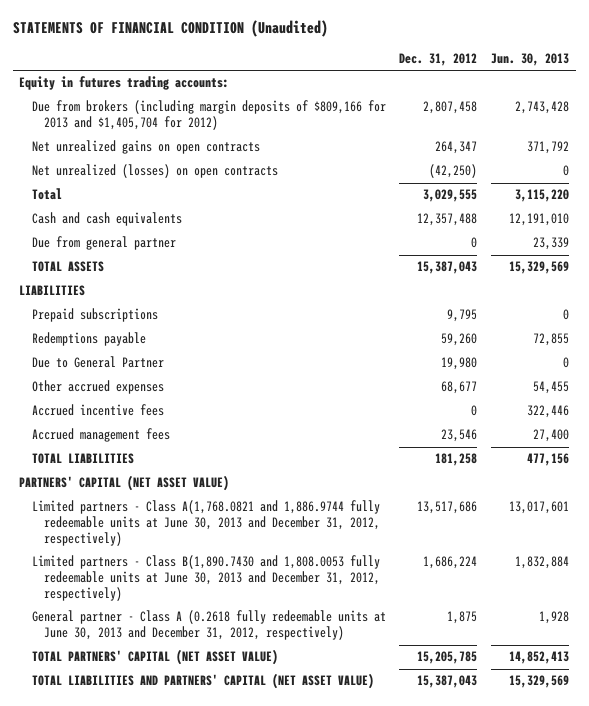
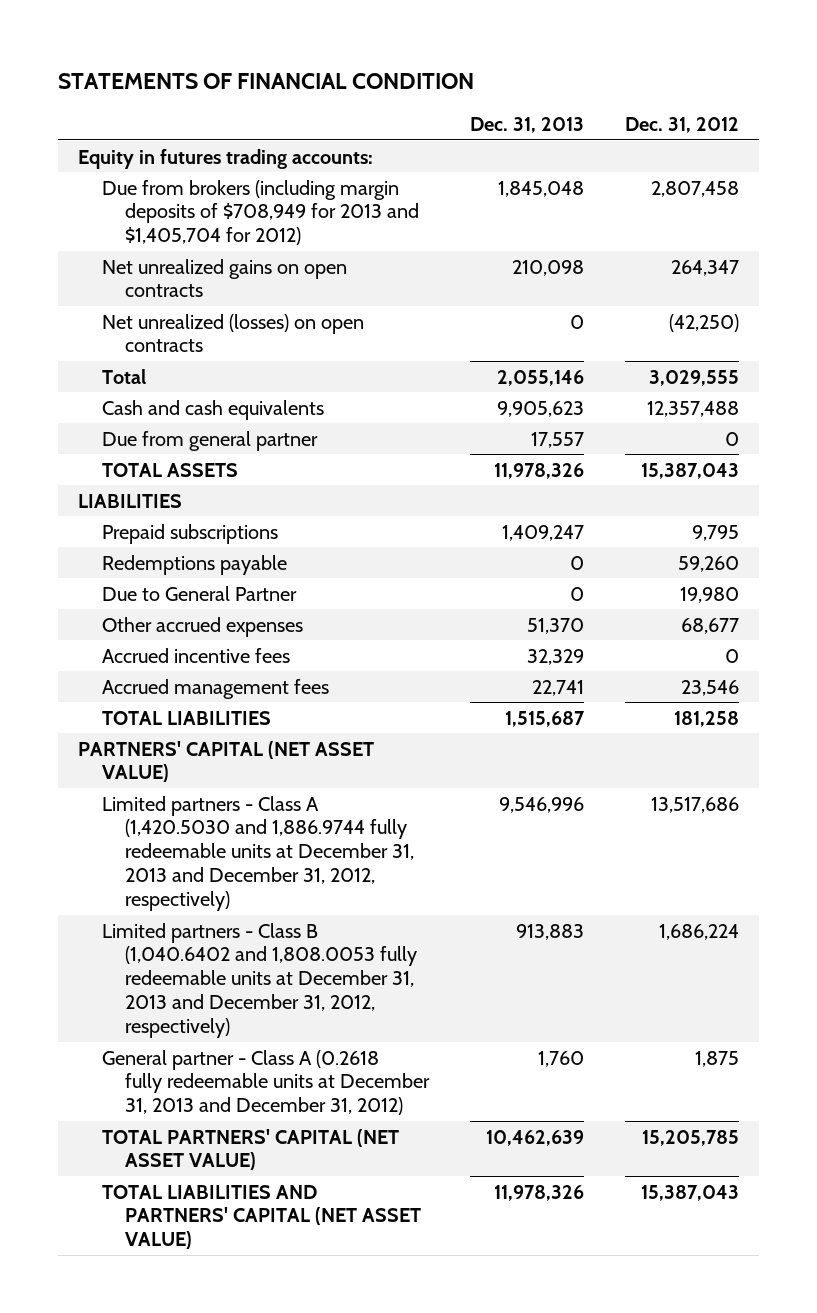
- STATEMENTS OF FINANCIAL CONDITION (Unaudited)
+ STATEMENTS OF FINANCIAL CONDITION
- | Dec. 31, 2012 | Jun. 30, 2013
+ | Dec. 31, 2013 | Dec. 31, 2012
- Due from brokers (including margin deposits of $809,166 for 2013 and $1,405,704 for 2012) | 2,807,458 | 2,743,428
+ Due from brokers (including margin deposits of $708,949 for 2013 and $1,405,704 for 2012) | 1,845,048 | 2,807,458
- Limited partners - Class A(1,768.0821 and 1,886.9744 fully redeemable units at June 30, 2013 and December 31, 2012, respectively) | 13,517,686 | 13,017,601
- Limited partners - Class B(1,890.7430 and 1,808.0053 fully redeemable units at June 30, 2013 and December 31, 2012, respectively) | 1,686,224 | 1,832,884
- General partner - Class A (0.2618 fully redeemable units at June 30, 2013 and December 31, 2012, respectively) | 1,875 | 1,928
+ Limited partners - Class A (1,420.5030 and 1,886.9744 fully redeemable units at December 31, 2013 and December 31, 2012, respectively) | 9,546,996 | 13,517,686
+ Limited partners - Class B (1,040.6402 and 1,808.0053 fully redeemable units at December 31, 2013 and December 31, 2012, respectively) | 913,883 | 1,686,224
+ General partner - Class A (0.2618 fully redeemable units at December 31, 2013 and December 31, 2012) | 1,760 | 1,875

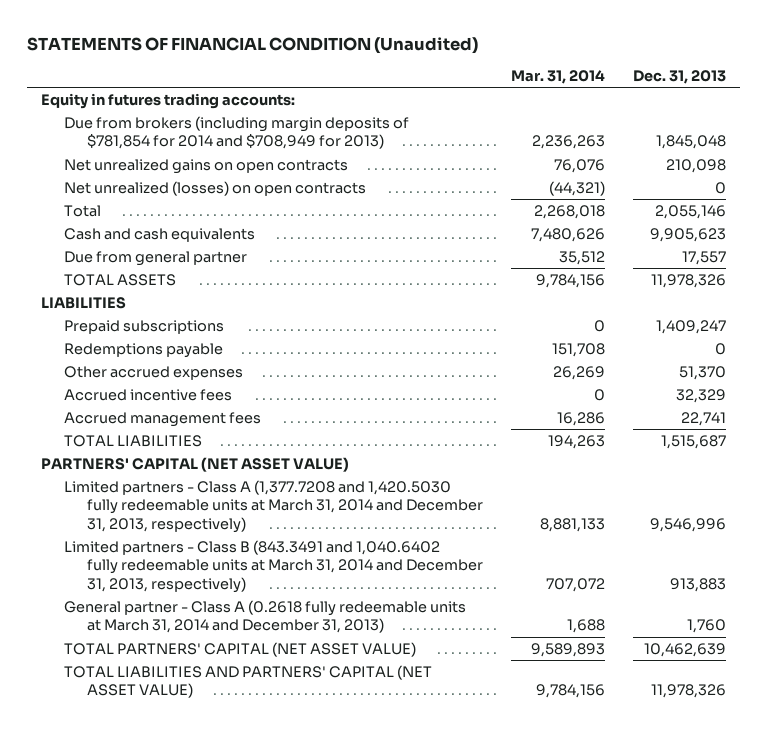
- STATEMENTS OF FINANCIAL CONDITION
+ STATEMENTS OF FINANCIAL CONDITION (Unaudited)
- | Dec. 31, 2013 | Dec. 31, 2012
+ | Mar. 31, 2014 | Dec. 31, 2013
- Due from brokers (including margin deposits of $708,949 for 2013 and $1,405,704 for 2012) | 1,845,048 | 2,807,458
+ Due from brokers (including margin deposits of $781,854 for 2014 and $708,949 for 2013) | 2,236,263 | 1,845,048
- Due to General Partner | 0 | 19,980
- Limited partners - Class A (1,420.5030 and 1,886.9744 fully redeemable units at December 31, 2013 and December 31, 2012, respectively) | 9,546,996 | 13,517,686
- Limited partners - Class B (1,040.6402 and 1,808.0053 fully redeemable units at December 31, 2013 and December 31, 2012, respectively) | 913,883 | 1,686,224
- General partner - Class A (0.2618 fully redeemable units at December 31, 2013 and December 31, 2012) | 1,760 | 1,875
+ Limited partners - Class A (1,377.7208 and 1,420.5030 fully redeemable units at March 31, 2014 and December 31, 2013, respectively) | 8,881,133 | 9,546,996
+ Limited partners - Class B (843.3491 and 1,040.6402 fully redeemable units at March 31, 2014 and December 31, 2013, respectively) | 707,072 | 913,883
+ General partner - Class A (0.2618 fully redeemable units at March 31, 2014 and December 31, 2013) | 1,688 | 1,760

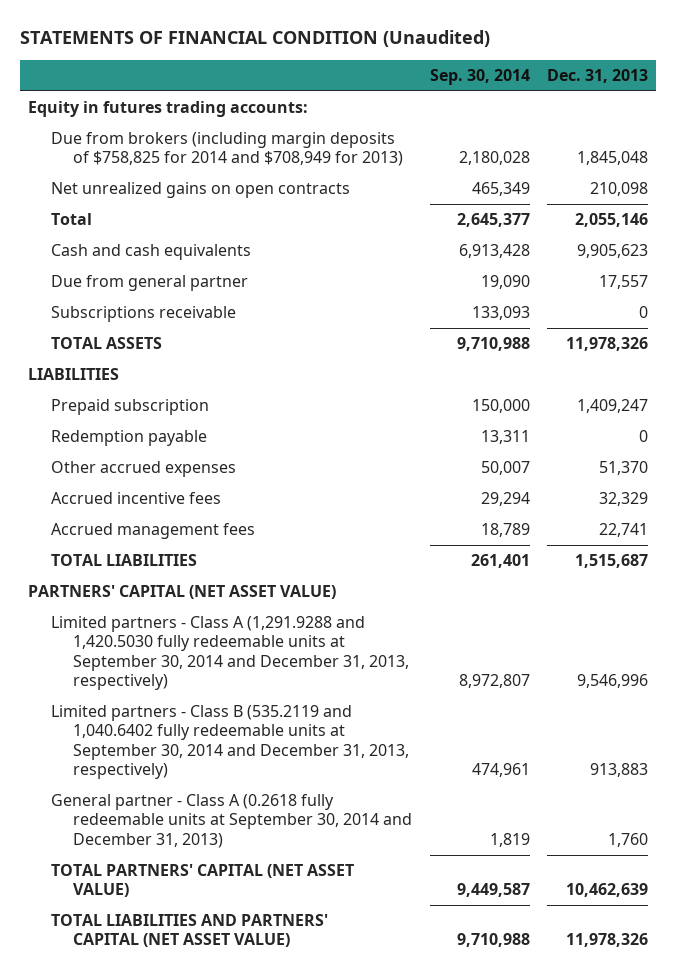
- | Mar. 31, 2014 | Dec. 31, 2013
+ | Sep. 30, 2014 | Dec. 31, 2013
- Due from brokers (including margin deposits of $781,854 for 2014 and $708,949 for 2013) | 2,236,263 | 1,845,048
+ Due from brokers (including margin deposits of $758,825 for 2014 and $708,949 for 2013) | 2,180,028 | 1,845,048
- Net unrealized (losses) on open contracts | (44,321) | 0
+ Subscriptions receivable | 133,093 | 0
- Prepaid subscriptions | 0 | 1,409,247
- Redemptions payable | 151,708 | 0
+ Prepaid subscription | 150,000 | 1,409,247
+ Redemption payable | 13,311 | 0
- Limited partners - Class A (1,377.7208 and 1,420.5030 fully redeemable units at March 31, 2014 and December 31, 2013, respectively) | 8,881,133 | 9,546,996
- Limited partners - Class B (843.3491 and 1,040.6402 fully redeemable units at March 31, 2014 and December 31, 2013, respectively) | 707,072 | 913,883
- General partner - Class A (0.2618 fully redeemable units at March 31, 2014 and December 31, 2013) | 1,688 | 1,760
+ Limited partners - Class A (1,291.9288 and 1,420.5030 fully redeemable units at September 30, 2014 and December 31, 2013, respectively) | 8,972,807 | 9,546,996
+ Limited partners - Class B (535.2119 and 1,040.6402 fully redeemable units at September 30, 2014 and December 31, 2013, respectively) | 474,961 | 913,883
+ General partner - Class A (0.2618 fully redeemable units at September 30, 2014 and December 31, 2013) | 1,819 | 1,760

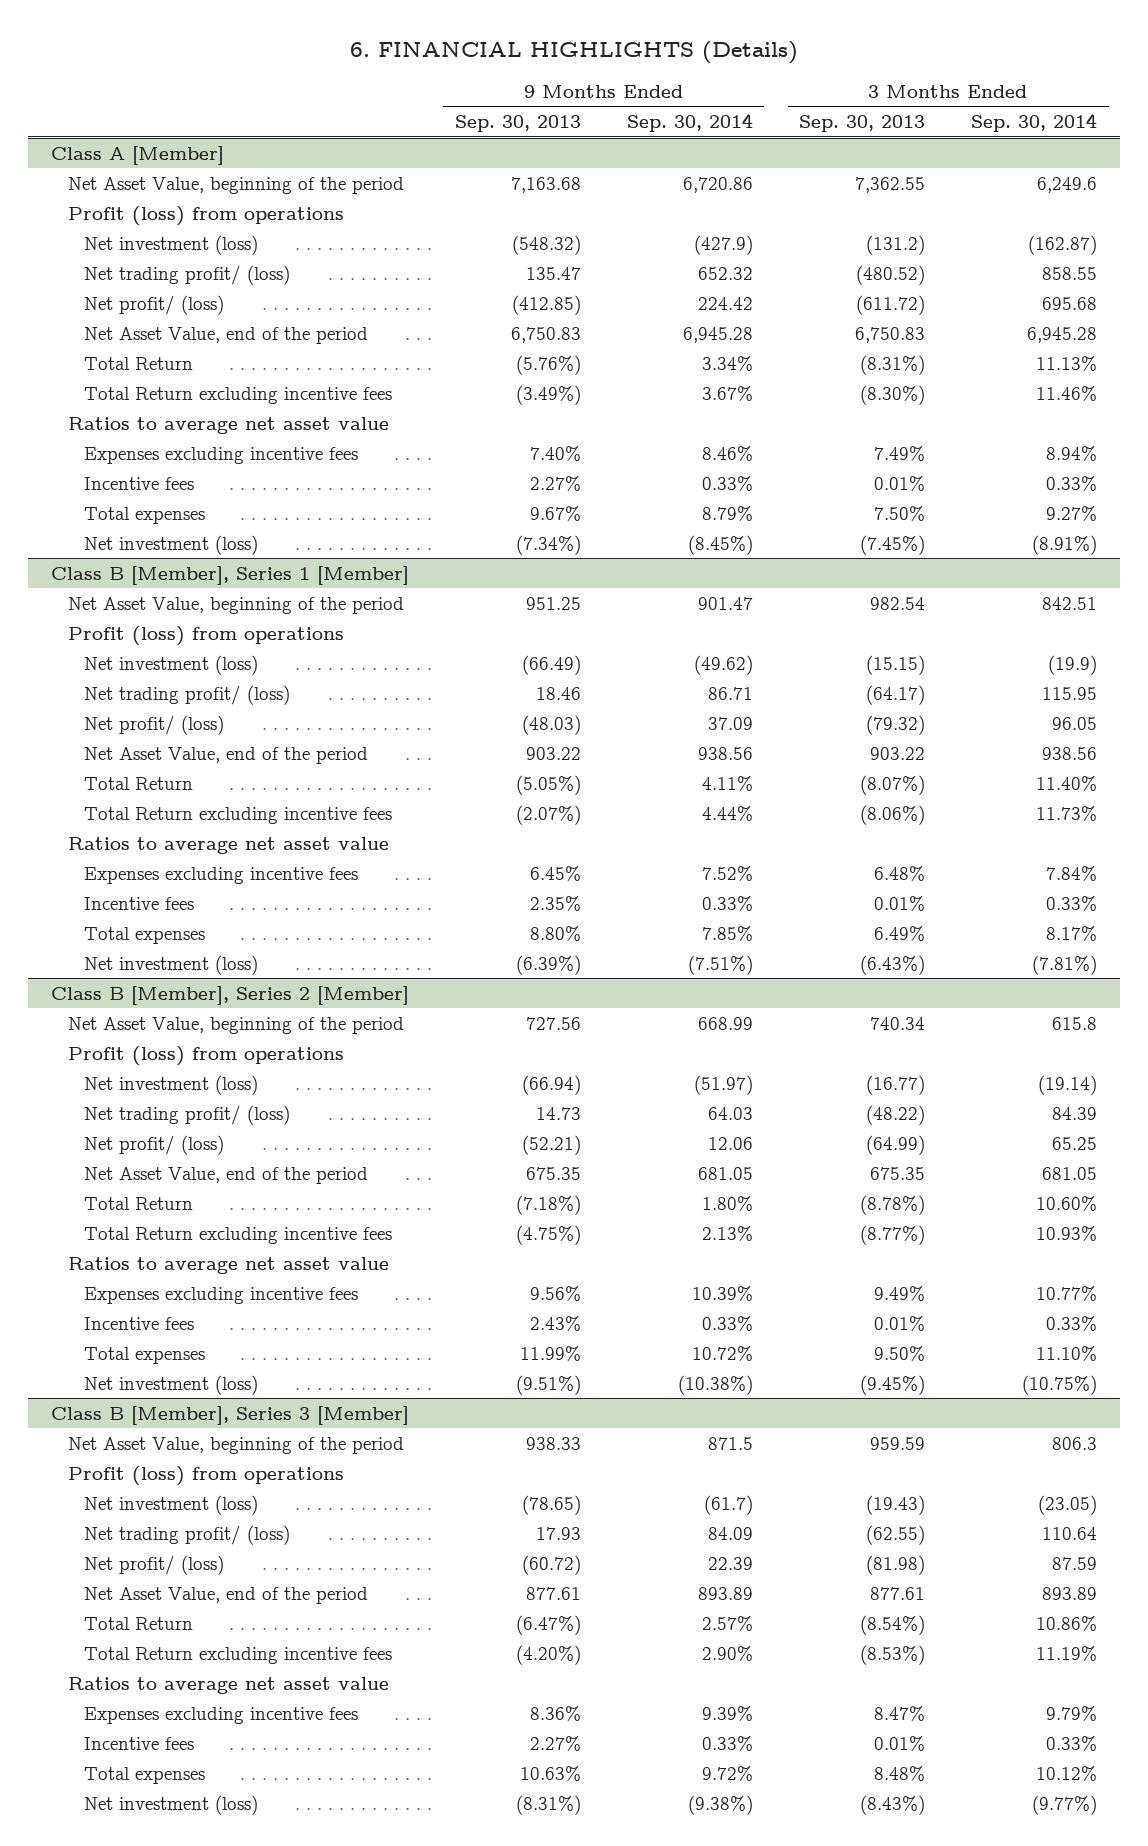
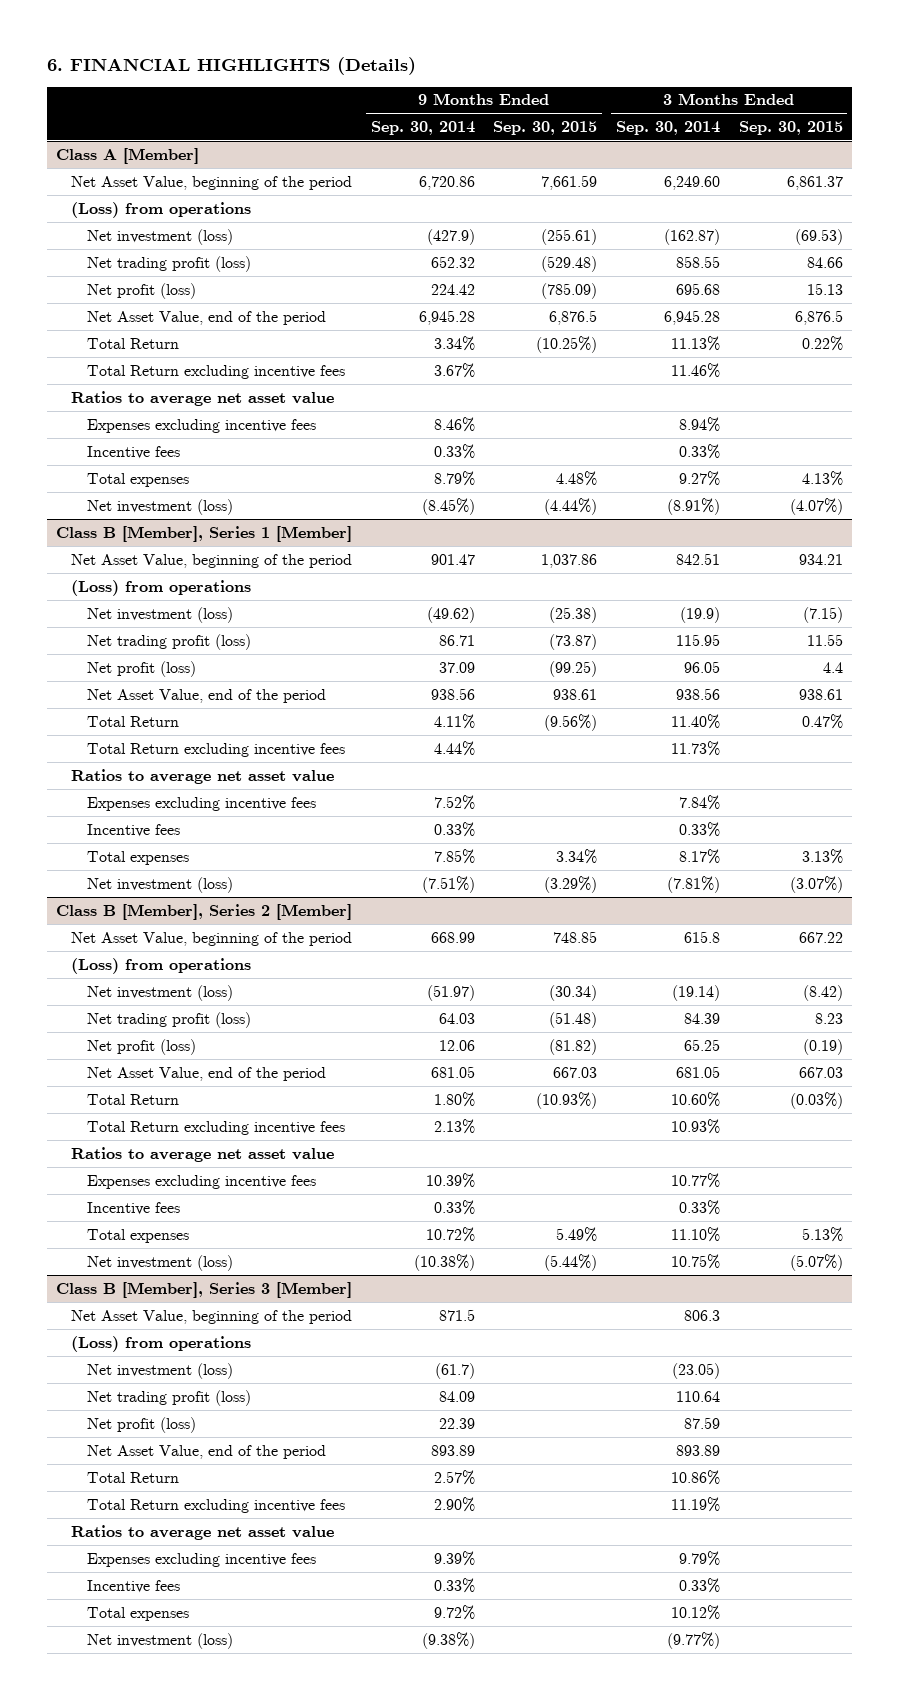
- | 9 Months Ended Sep. 30, 2013 | 9 Months Ended Sep. 30, 2014 | 3 Months Ended Sep. 30, 2013 | 3 Months Ended Sep. 30, 2014
+ | 9 Months Ended Sep. 30, 2014 | 9 Months Ended Sep. 30, 2015 | 3 Months Ended Sep. 30, 2014 | 3 Months Ended Sep. 30, 2015
@ Class A [Member]
- Net Asset Value, beginning of the period | 7,163.68 | 6,720.86 | 7,362.55 | 6,249.6
- Profit (loss) from operations
+ Net Asset Value, beginning of the period | 6,720.86 | 7,661.59 | 6,249.60 | 6,861.37
+ (Loss) from operations
- Net trading profit/ (loss) | 135.47 | 652.32 | (480.52) | 858.55
- Net profit/ (loss) | (412.85) | 224.42 | (611.72) | 695.68
+ Net trading profit (loss) | 652.32 | (529.48) | 858.55 | 84.66
+ Net profit (loss) | 224.42 | (785.09) | 695.68 | 15.13
@ Class B [Member], Series 1 [Member]
- Profit (loss) from operations
+ (Loss) from operations
- Net trading profit/ (loss) | 18.46 | 86.71 | (64.17) | 115.95
- Net profit/ (loss) | (48.03) | 37.09 | (79.32) | 96.05
+ Net trading profit (loss) | 86.71 | (73.87) | 115.95 | 11.55
+ Net profit (loss) | 37.09 | (99.25) | 96.05 | 4.4
@ Class B [Member], Series 2 [Member]
- Profit (loss) from operations
+ (Loss) from operations
- Net trading profit/ (loss) | 14.73 | 64.03 | (48.22) | 84.39
- Net profit/ (loss) | (52.21) | 12.06 | (64.99) | 65.25
+ Net trading profit (loss) | 64.03 | (51.48) | 84.39 | 8.23
+ Net profit (loss) | 12.06 | (81.82) | 65.25 | (0.19)
- Net investment (loss) | (9.51%) | (10.38%) | (9.45%) | (10.75%)
+ Net investment (loss) | (10.38%) | (5.44%) | 10.75% | (5.07%)
@ Class B [Member], Series 3 [Member]
- Profit (loss) from operations
+ (Loss) from operations
- Net trading profit/ (loss) | 17.93 | 84.09 | (62.55) | 110.64
- Net profit/ (loss) | (60.72) | 22.39 | (81.98) | 87.59
+ Net trading profit (loss) | 84.09 | | 110.64 |
+ Net profit (loss) | 22.39 | | 87.59 |

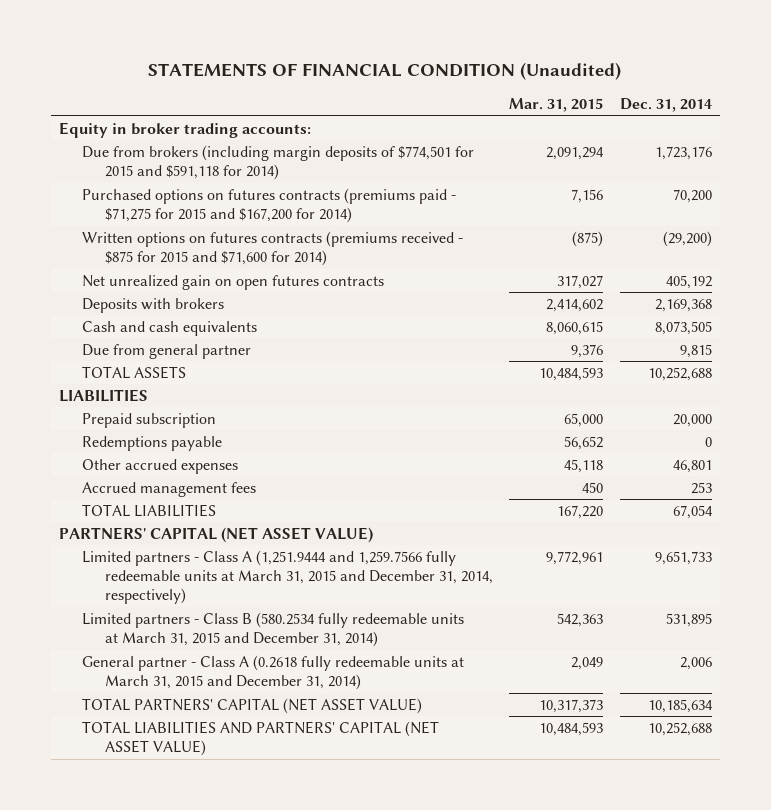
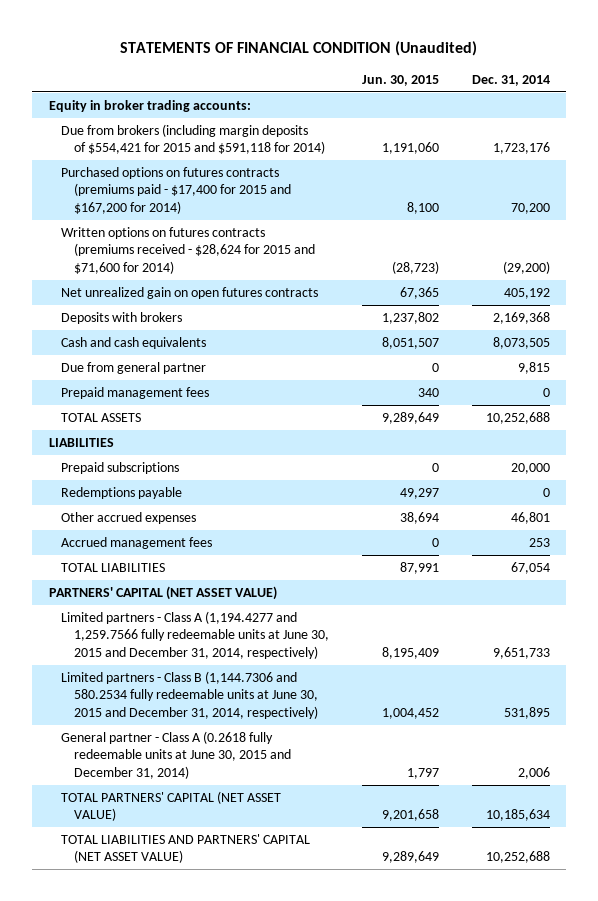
- | Mar. 31, 2015 | Dec. 31, 2014
+ | Jun. 30, 2015 | Dec. 31, 2014
- Due from brokers (including margin deposits of $774,501 for 2015 and $591,118 for 2014) | 2,091,294 | 1,723,176
- Purchased options on futures contracts (premiums paid - $71,275 for 2015 and $167,200 for 2014) | 7,156 | 70,200
- Written options on futures contracts (premiums received - $875 for 2015 and $71,600 for 2014) | (875) | (29,200)
+ Due from brokers (including margin deposits of $554,421 for 2015 and $591,118 for 2014) | 1,191,060 | 1,723,176
+ Purchased options on futures contracts (premiums paid - $17,400 for 2015 and $167,200 for 2014) | 8,100 | 70,200
+ Written options on futures contracts (premiums received - $28,624 for 2015 and $71,600 for 2014) | (28,723) | (29,200)
+ Prepaid management fees | 340 | 0
- Prepaid subscription | 65,000 | 20,000
+ Prepaid subscriptions | 0 | 20,000
- Limited partners - Class A (1,251.9444 and 1,259.7566 fully redeemable units at March 31, 2015 and December 31, 2014, respectively) | 9,772,961 | 9,651,733
- Limited partners - Class B (580.2534 fully redeemable units at March 31, 2015 and December 31, 2014) | 542,363 | 531,895
- General partner - Class A (0.2618 fully redeemable units at March 31, 2015 and December 31, 2014) | 2,049 | 2,006
+ Limited partners - Class A (1,194.4277 and 1,259.7566 fully redeemable units at June 30, 2015 and December 31, 2014, respectively) | 8,195,409 | 9,651,733
+ Limited partners - Class B (1,144.7306 and 580.2534 fully redeemable units at June 30, 2015 and December 31, 2014, respectively) | 1,004,452 | 531,895
+ General partner - Class A (0.2618 fully redeemable units at June 30, 2015 and December 31, 2014) | 1,797 | 2,006

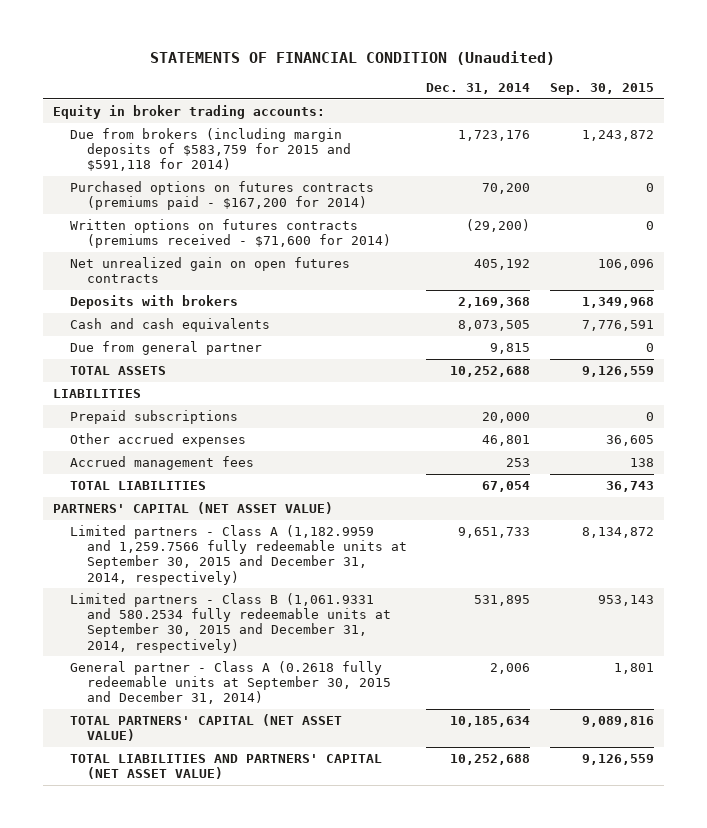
- | Jun. 30, 2015 | Dec. 31, 2014
+ | Dec. 31, 2014 | Sep. 30, 2015
- Due from brokers (including margin deposits of $554,421 for 2015 and $591,118 for 2014) | 1,191,060 | 1,723,176
- Purchased options on futures contracts (premiums paid - $17,400 for 2015 and $167,200 for 2014) | 8,100 | 70,200
- Written options on futures contracts (premiums received - $28,624 for 2015 and $71,600 for 2014) | (28,723) | (29,200)
+ Due from brokers (including margin deposits of $583,759 for 2015 and $591,118 for 2014) | 1,723,176 | 1,243,872
+ Purchased options on futures contracts (premiums paid - $167,200 for 2014) | 70,200 | 0
+ Written options on futures contracts (premiums received - $71,600 for 2014) | (29,200) | 0
- Prepaid management fees | 340 | 0
- Redemptions payable | 49,297 | 0
- Limited partners - Class A (1,194.4277 and 1,259.7566 fully redeemable units at June 30, 2015 and December 31, 2014, respectively) | 8,195,409 | 9,651,733
- Limited partners - Class B (1,144.7306 and 580.2534 fully redeemable units at June 30, 2015 and December 31, 2014, respectively) | 1,004,452 | 531,895
- General partner - Class A (0.2618 fully redeemable units at June 30, 2015 and December 31, 2014) | 1,797 | 2,006
+ Limited partners - Class A (1,182.9959 and 1,259.7566 fully redeemable units at September 30, 2015 and December 31, 2014, respectively) | 9,651,733 | 8,134,872
+ Limited partners - Class B (1,061.9331 and 580.2534 fully redeemable units at September 30, 2015 and December 31, 2014, respectively) | 531,895 | 953,143
+ General partner - Class A (0.2618 fully redeemable units at September 30, 2015 and December 31, 2014) | 2,006 | 1,801

